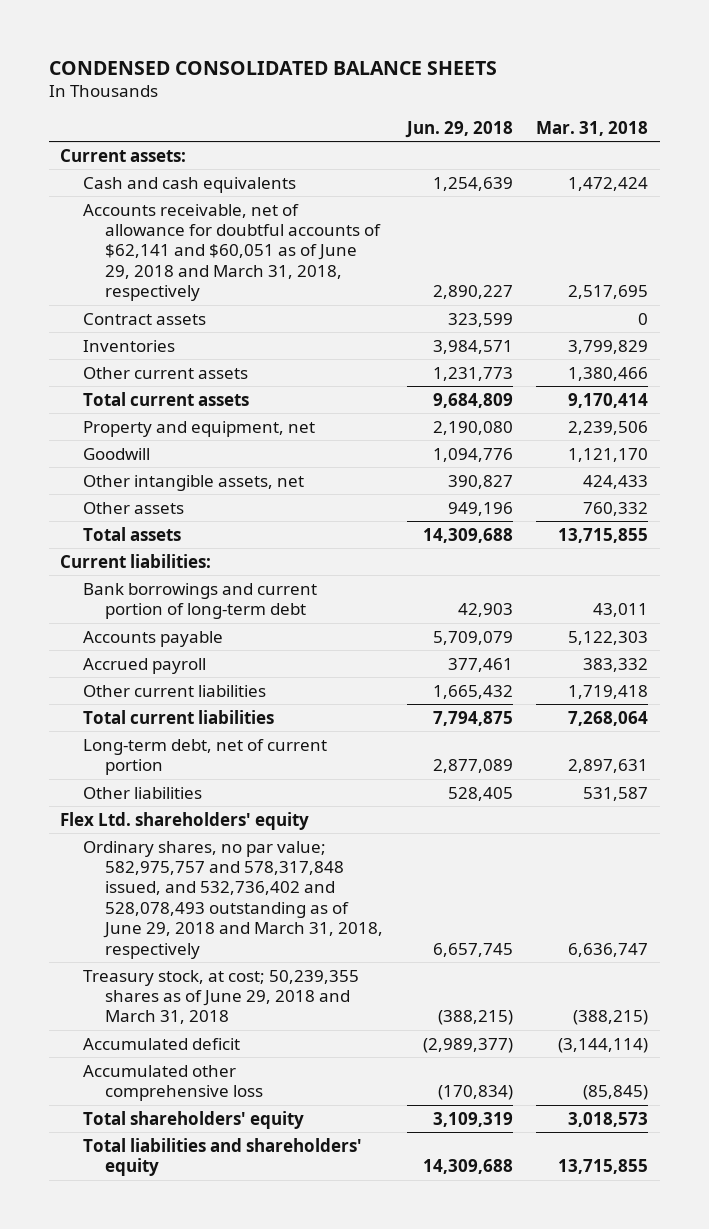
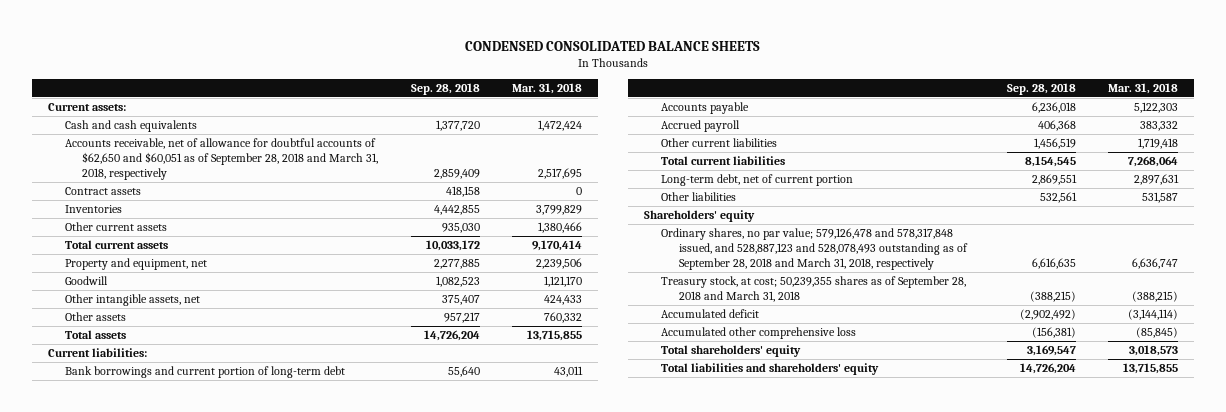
- | Jun. 29, 2018 | Mar. 31, 2018
+ | Sep. 28, 2018 | Mar. 31, 2018
- Accounts receivable, net of allowance for doubtful accounts of $62,141 and $60,051 as of June 29, 2018 and March 31, 2018, respectively | 2,890,227 | 2,517,695
+ Accounts receivable, net of allowance for doubtful accounts of $62,650 and $60,051 as of September 28, 2018 and March 31, 2018, respectively | 2,859,409 | 2,517,695
- Flex Ltd. shareholders' equity
- Ordinary shares, no par value; 582,975,757 and 578,317,848 issued, and 532,736,402 and 528,078,493 outstanding as of June 29, 2018 and March 31, 2018, respectively | 6,657,745 | 6,636,747
- Treasury stock, at cost; 50,239,355 shares as of June 29, 2018 and March 31, 2018 | (388,215) | (388,215)
+ Shareholders' equity
+ Ordinary shares, no par value; 579,126,478 and 578,317,848 issued, and 528,887,123 and 528,078,493 outstanding as of September 28, 2018 and March 31, 2018, respectively | 6,616,635 | 6,636,747
+ Treasury stock, at cost; 50,239,355 shares as of September 28, 2018 and March 31, 2018 | (388,215) | (388,215)

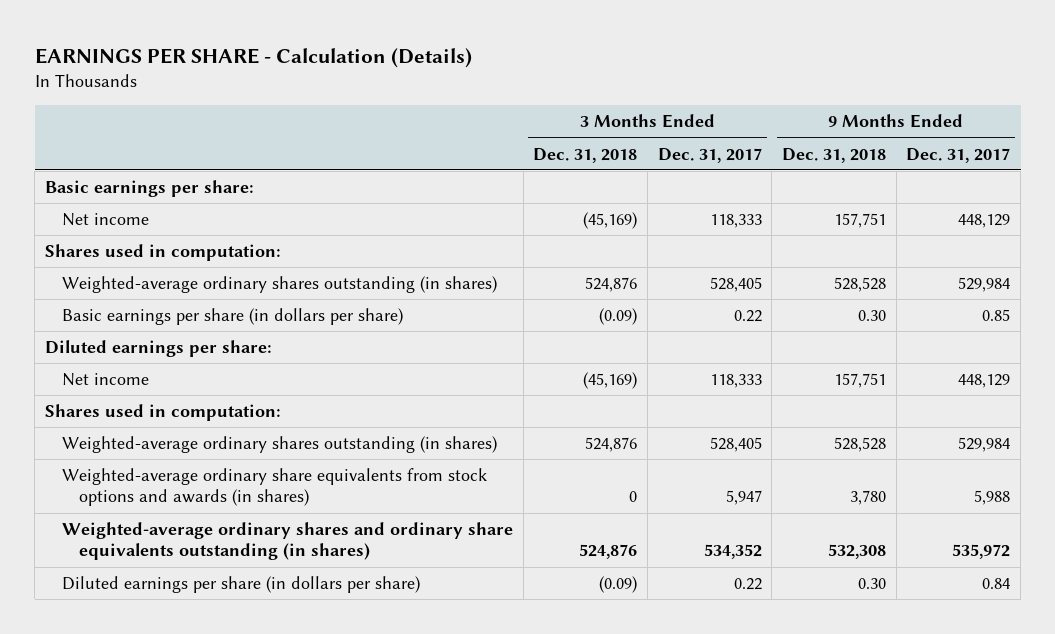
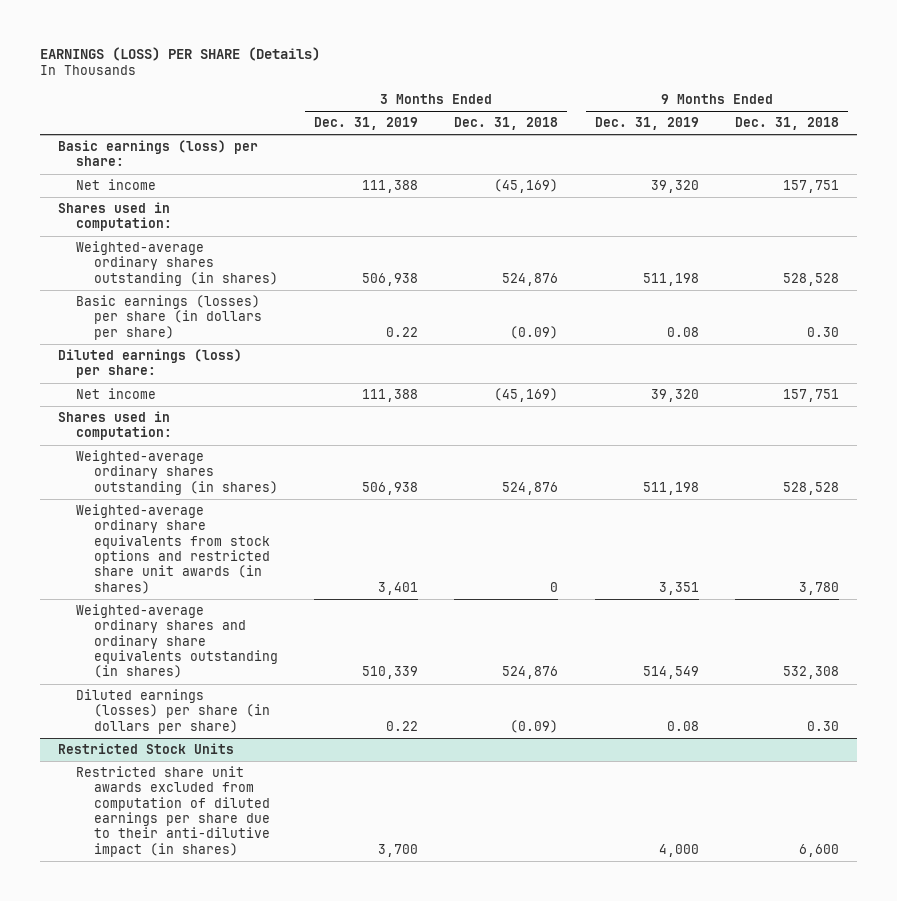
- EARNINGS PER SHARE - Calculation (Details)
+ EARNINGS (LOSS) PER SHARE (Details)
- | 3 Months Ended Dec. 31, 2018 | 3 Months Ended Dec. 31, 2017 | 9 Months Ended Dec. 31, 2018 | 9 Months Ended Dec. 31, 2017
+ | 3 Months Ended Dec. 31, 2019 | 3 Months Ended Dec. 31, 2018 | 9 Months Ended Dec. 31, 2019 | 9 Months Ended Dec. 31, 2018
- Basic earnings per share:
+ Basic earnings (loss) per share:
- Basic earnings per share (in dollars per share) | (0.09) | 0.22 | 0.30 | 0.85
- Diluted earnings per share:
+ Basic earnings (losses) per share (in dollars per share) | 0.22 | (0.09) | 0.08 | 0.30
+ Diluted earnings (loss) per share:
- Weighted-average ordinary share equivalents from stock options and awards (in shares) | 0 | 5,947 | 3,780 | 5,988
+ Weighted-average ordinary share equivalents from stock options and restricted share unit awards (in shares) | 3,401 | 0 | 3,351 | 3,780
- Diluted earnings per share (in dollars per share) | (0.09) | 0.22 | 0.30 | 0.84
+ Diluted earnings (losses) per share (in dollars per share) | 0.22 | (0.09) | 0.08 | 0.30
+ Restricted Stock Units
+ Restricted share unit awards excluded from computation of diluted earnings per share due to their anti-dilutive impact (in shares) | 3,700 | | 4,000 | 6,600

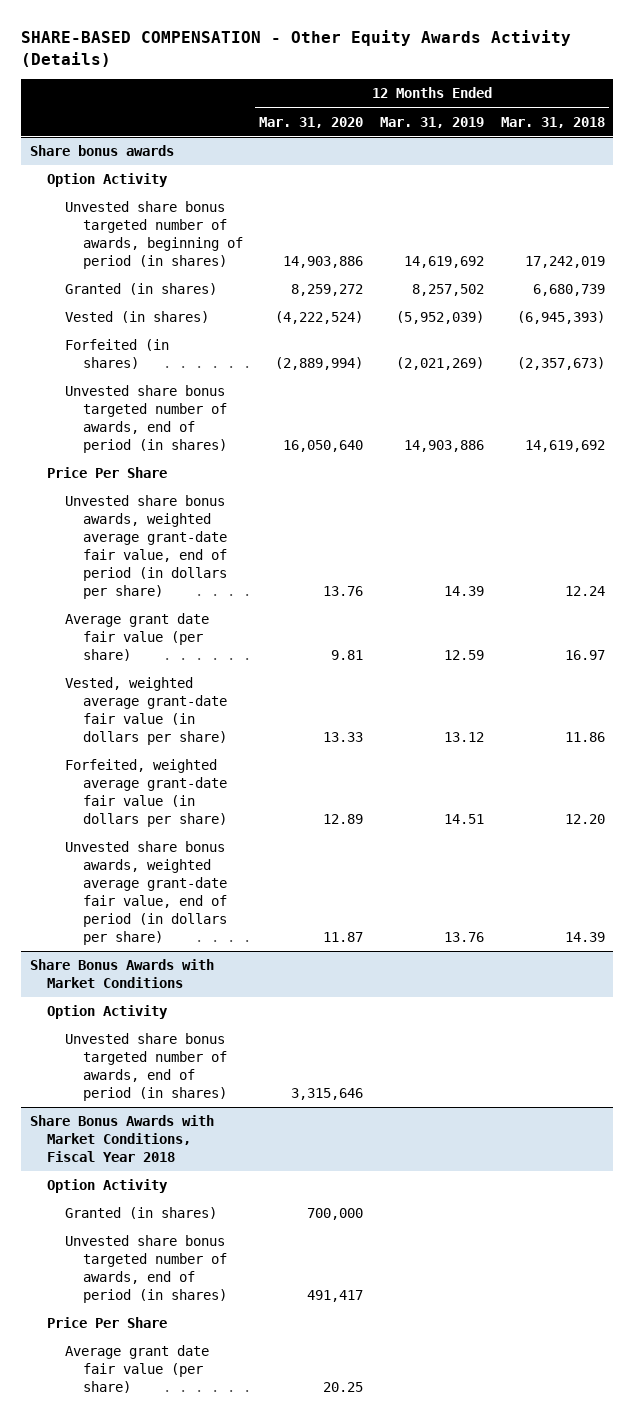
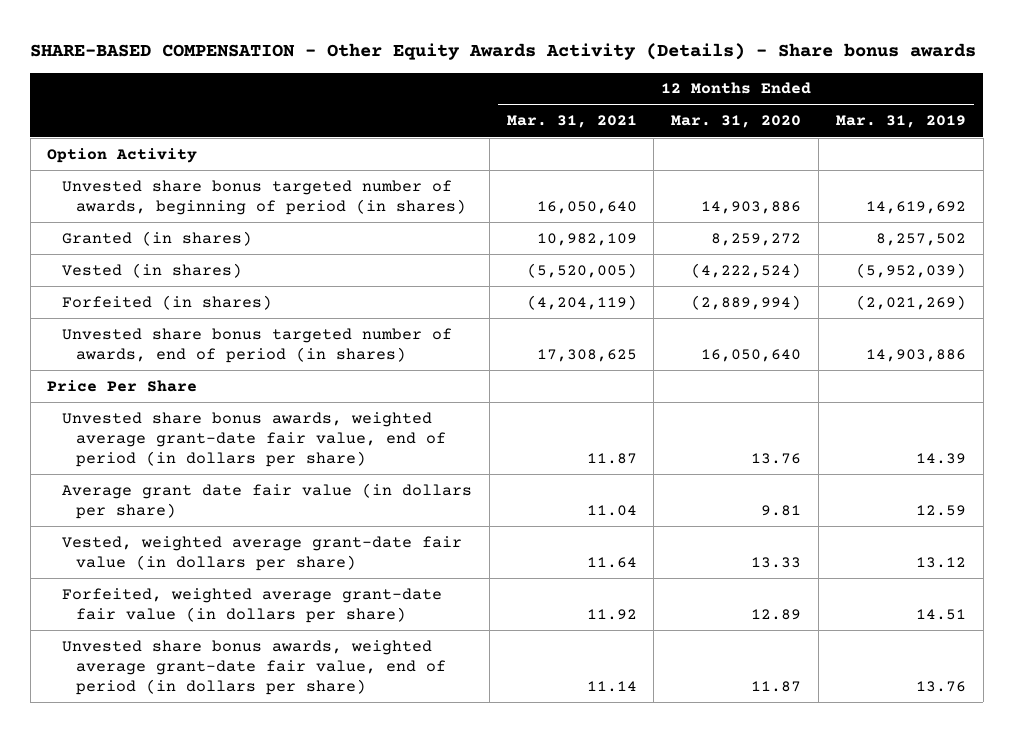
- SHARE-BASED COMPENSATION - Other Equity Awards Activity (Details)
+ SHARE-BASED COMPENSATION - Other Equity Awards Activity (Details) - Share bonus awards
- | 12 Months Ended Mar. 31, 2020 | 12 Months Ended Mar. 31, 2019 | 12 Months Ended Mar. 31, 2018
+ | 12 Months Ended Mar. 31, 2021 | 12 Months Ended Mar. 31, 2020 | 12 Months Ended Mar. 31, 2019
- Share bonus awards
- Average grant date fair value (per share) | 9.81 | 12.59 | 16.97
+ Average grant date fair value (in dollars per share) | 11.04 | 9.81 | 12.59
- Share Bonus Awards with Market Conditions
- Option Activity
- Unvested share bonus targeted number of awards, end of period (in shares) | 3,315,646 | |
- Share Bonus Awards with Market Conditions, Fiscal Year 2018
- Option Activity
- Granted (in shares) | 700,000 | |
- Unvested share bonus targeted number of awards, end of period (in shares) | 491,417 | |
- Price Per Share
- Average grant date fair value (per share) | 20.25 | |

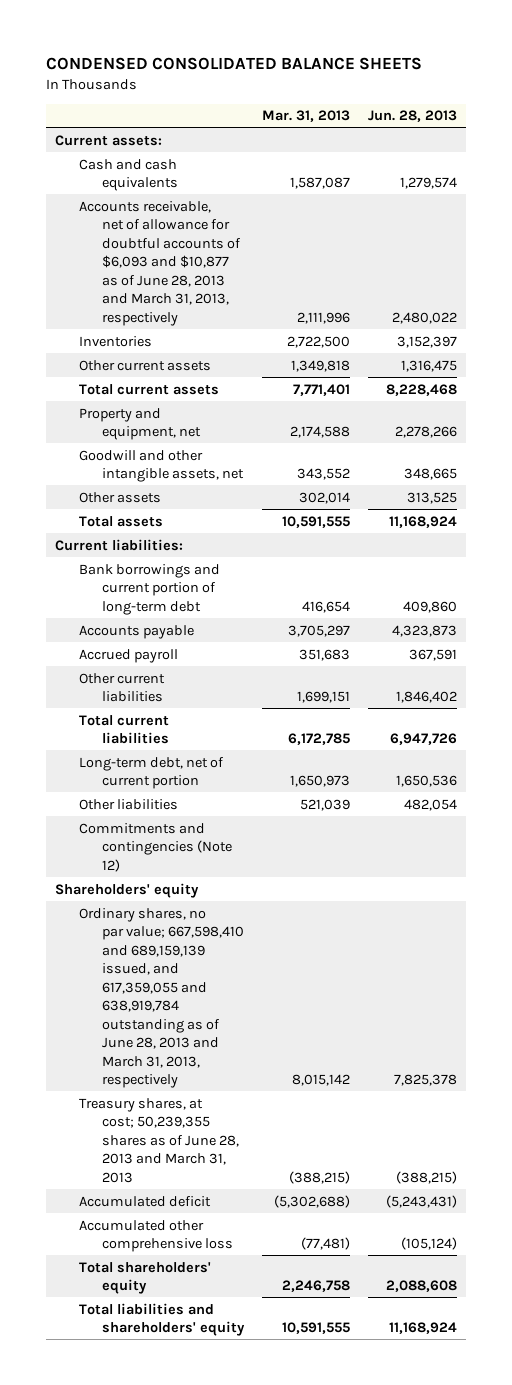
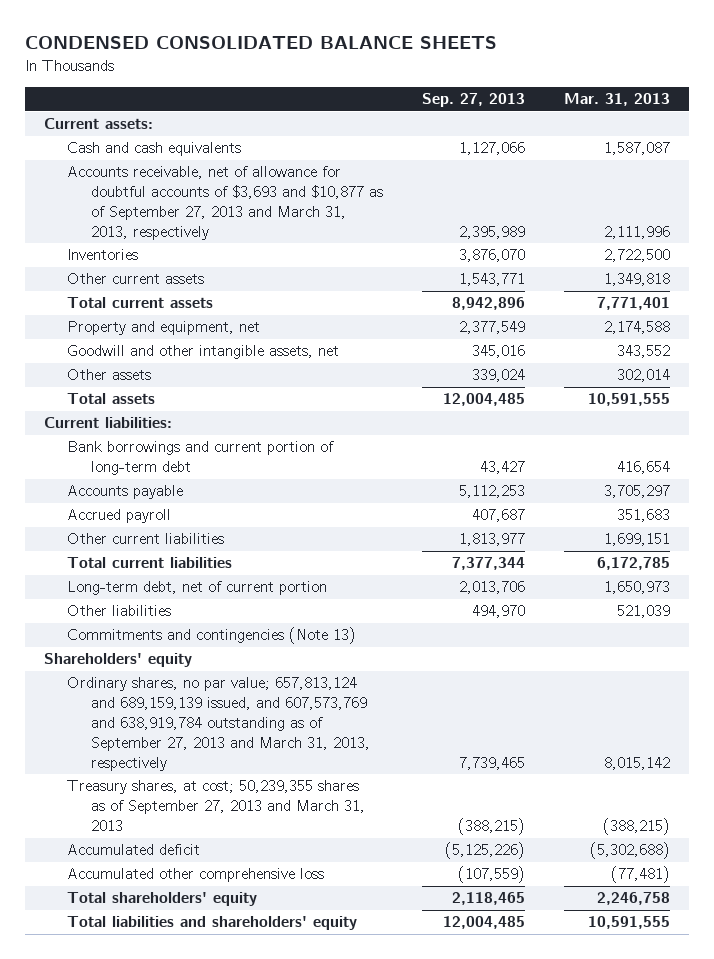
- | Mar. 31, 2013 | Jun. 28, 2013
+ | Sep. 27, 2013 | Mar. 31, 2013
- Accounts receivable, net of allowance for doubtful accounts of $6,093 and $10,877 as of June 28, 2013 and March 31, 2013, respectively | 2,111,996 | 2,480,022
+ Accounts receivable, net of allowance for doubtful accounts of $3,693 and $10,877 as of September 27, 2013 and March 31, 2013, respectively | 2,395,989 | 2,111,996
- Commitments and contingencies (Note 12)
+ Commitments and contingencies (Note 13)
- Ordinary shares, no par value; 667,598,410 and 689,159,139 issued, and 617,359,055 and 638,919,784 outstanding as of June 28, 2013 and March 31, 2013, respectively | 8,015,142 | 7,825,378
- Treasury shares, at cost; 50,239,355 shares as of June 28, 2013 and March 31, 2013 | (388,215) | (388,215)
+ Ordinary shares, no par value; 657,813,124 and 689,159,139 issued, and 607,573,769 and 638,919,784 outstanding as of September 27, 2013 and March 31, 2013, respectively | 7,739,465 | 8,015,142
+ Treasury shares, at cost; 50,239,355 shares as of September 27, 2013 and March 31, 2013 | (388,215) | (388,215)

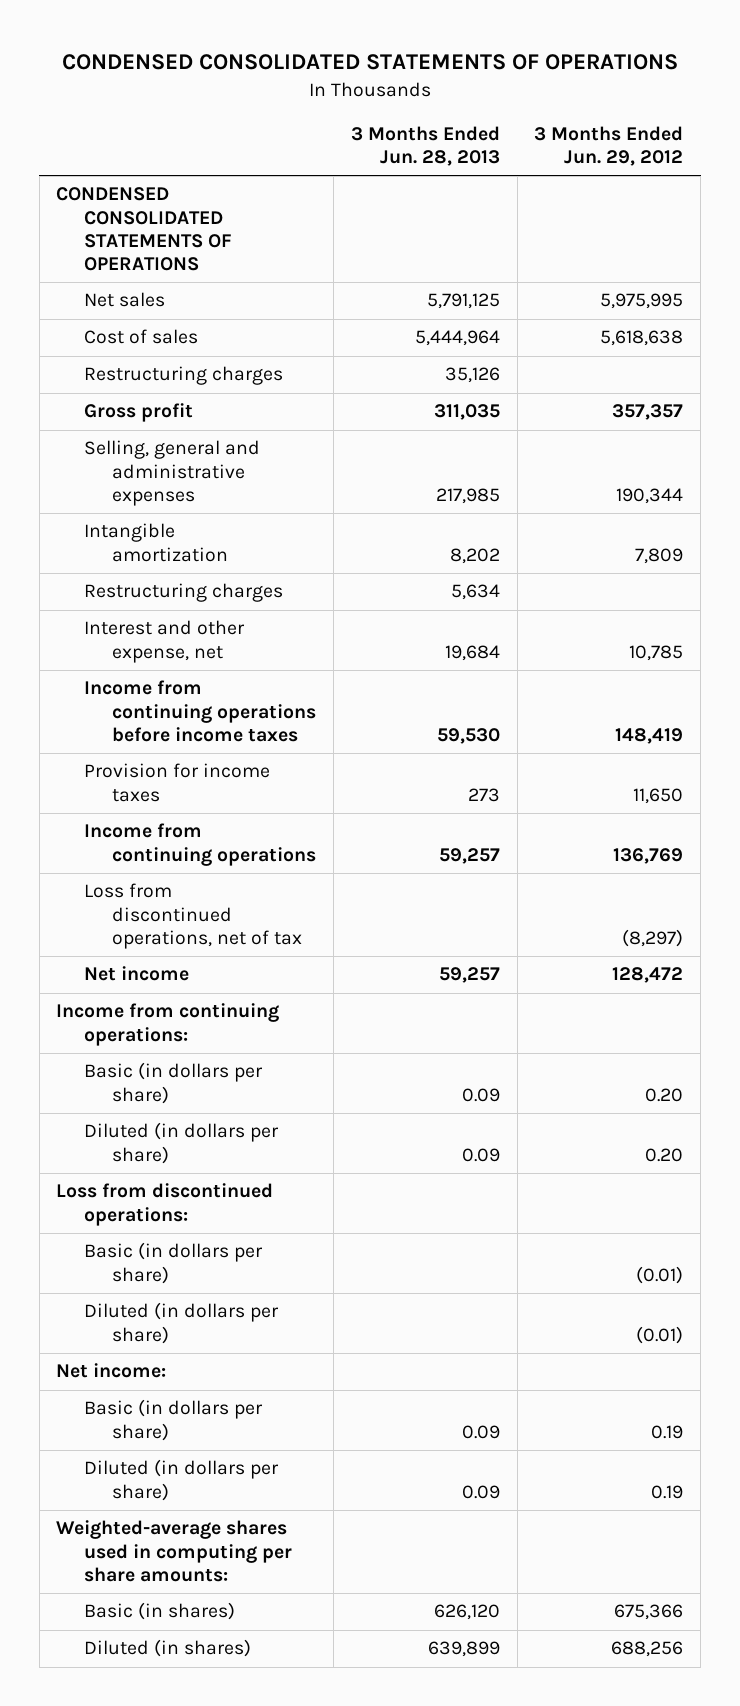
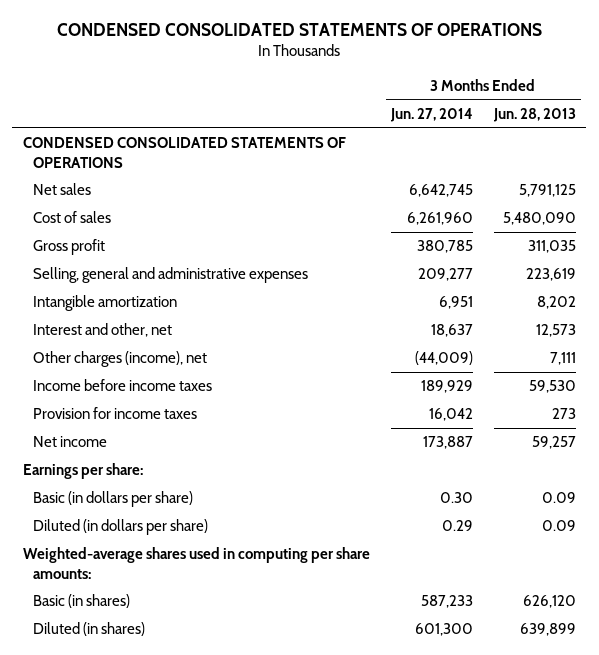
- | 3 Months Ended Jun. 28, 2013 | 3 Months Ended Jun. 29, 2012
+ | 3 Months Ended Jun. 27, 2014 | 3 Months Ended Jun. 28, 2013
- Cost of sales | 5,444,964 | 5,618,638
- Restructuring charges | 35,126 |
+ Cost of sales | 6,261,960 | 5,480,090
- Selling, general and administrative expenses | 217,985 | 190,344
+ Selling, general and administrative expenses | 209,277 | 223,619
- Restructuring charges | 5,634 |
- Interest and other expense, net | 19,684 | 10,785
- Income from continuing operations before income taxes | 59,530 | 148,419
+ Interest and other, net | 18,637 | 12,573
+ Other charges (income), net | (44,009) | 7,111
+ Income before income taxes | 189,929 | 59,530
- Income from continuing operations | 59,257 | 136,769
- Loss from discontinued operations, net of tax | | (8,297)
- Income from continuing operations:
- Basic (in dollars per share) | 0.09 | 0.20
- Diluted (in dollars per share) | 0.09 | 0.20
- Loss from discontinued operations:
- Basic (in dollars per share) | | (0.01)
- Diluted (in dollars per share) | | (0.01)
- Net income:
+ Earnings per share:

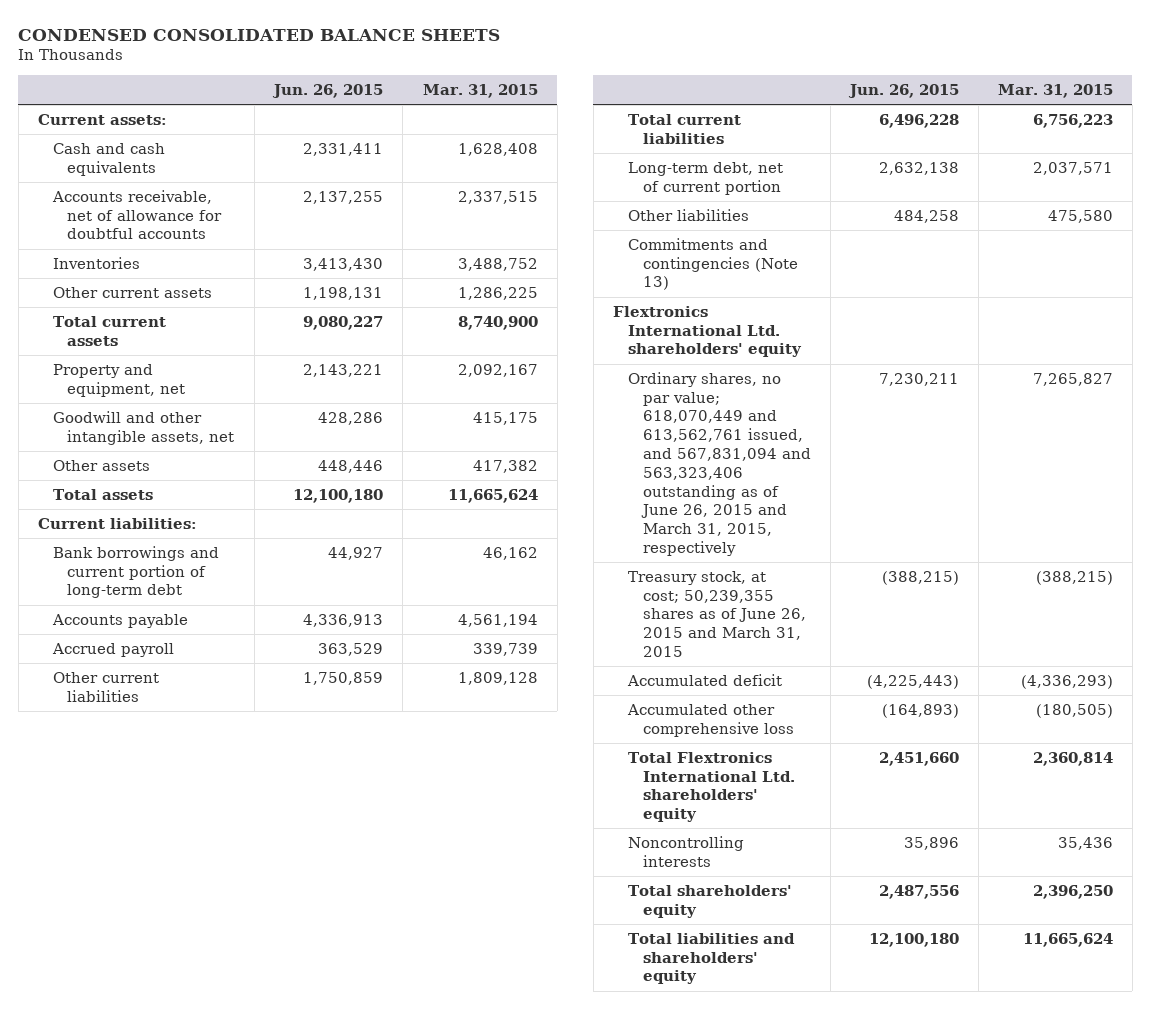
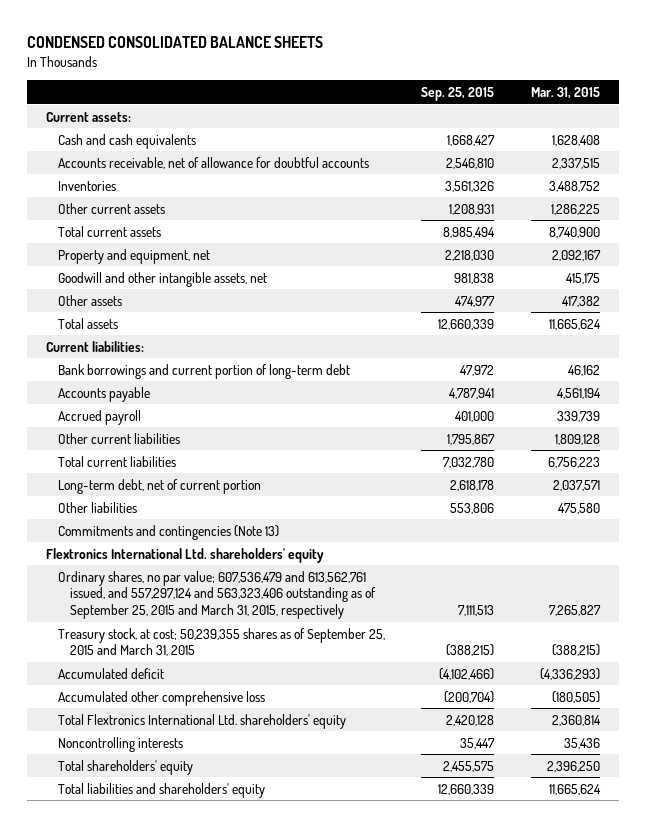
- | Jun. 26, 2015 | Mar. 31, 2015
+ | Sep. 25, 2015 | Mar. 31, 2015
- Ordinary shares, no par value; 618,070,449 and 613,562,761 issued, and 567,831,094 and 563,323,406 outstanding as of June 26, 2015 and March 31, 2015, respectively | 7,230,211 | 7,265,827
- Treasury stock, at cost; 50,239,355 shares as of June 26, 2015 and March 31, 2015 | (388,215) | (388,215)
+ Ordinary shares, no par value; 607,536,479 and 613,562,761 issued, and 557,297,124 and 563,323,406 outstanding as of September 25, 2015 and March 31, 2015, respectively | 7,111,513 | 7,265,827
+ Treasury stock, at cost; 50,239,355 shares as of September 25, 2015 and March 31, 2015 | (388,215) | (388,215)

